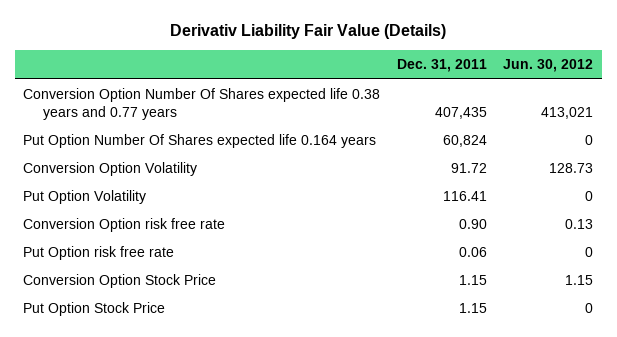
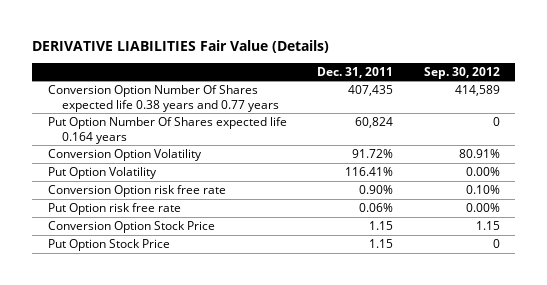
- Derivativ Liability Fair Value (Details)
+ DERIVATIVE LIABILITIES Fair Value (Details)
- | Dec. 31, 2011 | Jun. 30, 2012
+ | Dec. 31, 2011 | Sep. 30, 2012
- Conversion Option Volatility | 91.72 | 128.73
- Put Option Volatility | 116.41 | 0
- Conversion Option risk free rate | 0.90 | 0.13
- Put Option risk free rate | 0.06 | 0
+ Conversion Option Volatility | 91.72% | 80.91%
+ Put Option Volatility | 116.41% | 0.00%
+ Conversion Option risk free rate | 0.90% | 0.10%
+ Put Option risk free rate | 0.06% | 0.00%

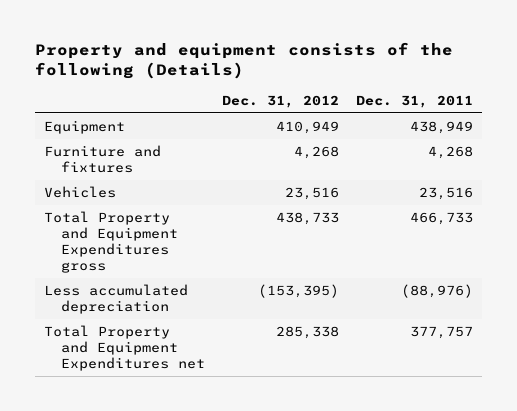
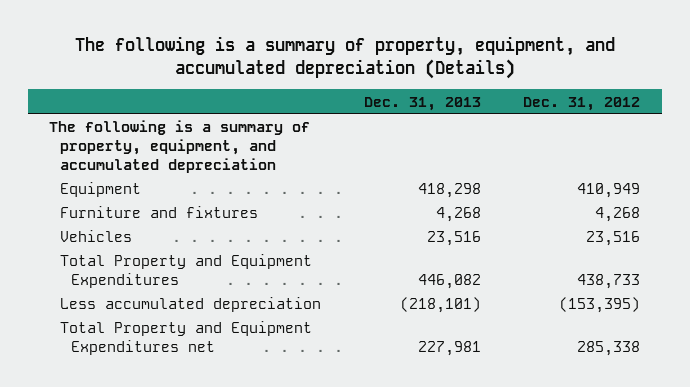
- Property and equipment consists of the following (Details)
+ The following is a summary of property, equipment, and accumulated depreciation (Details)
- | Dec. 31, 2012 | Dec. 31, 2011
+ | Dec. 31, 2013 | Dec. 31, 2012
+ The following is a summary of property, equipment, and accumulated depreciation
- Total Property and Equipment Expenditures gross | 438,733 | 466,733
+ Total Property and Equipment Expenditures | 446,082 | 438,733

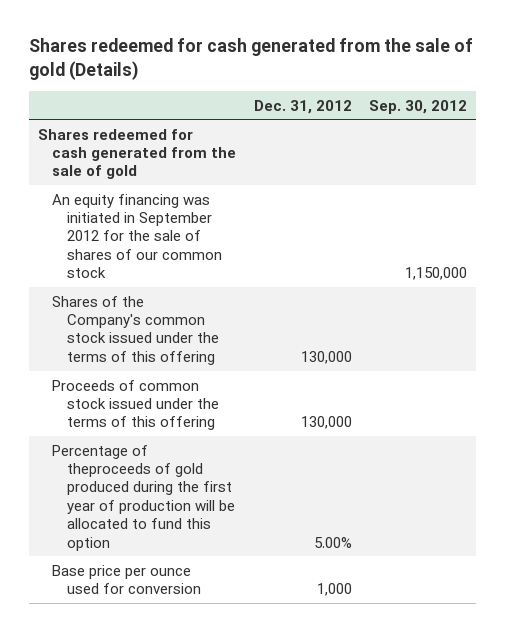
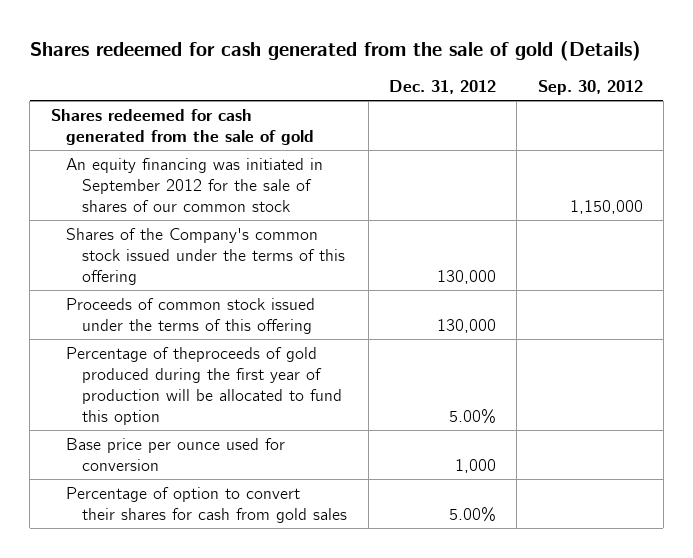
+ Percentage of option to convert their shares for cash from gold sales | 5.00% |

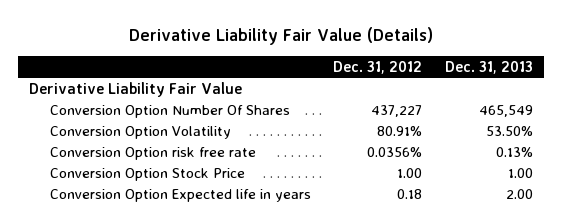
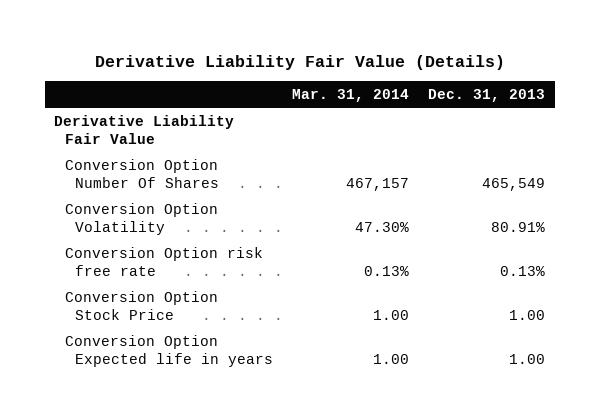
- | Dec. 31, 2012 | Dec. 31, 2013
+ | Mar. 31, 2014 | Dec. 31, 2013
- Conversion Option Volatility | 80.91% | 53.50%
+ Conversion Option Volatility | 47.30% | 80.91%
- Conversion Option Expected life in years | 0.18 | 2.00
+ Conversion Option Expected life in years | 1.00 | 1.00

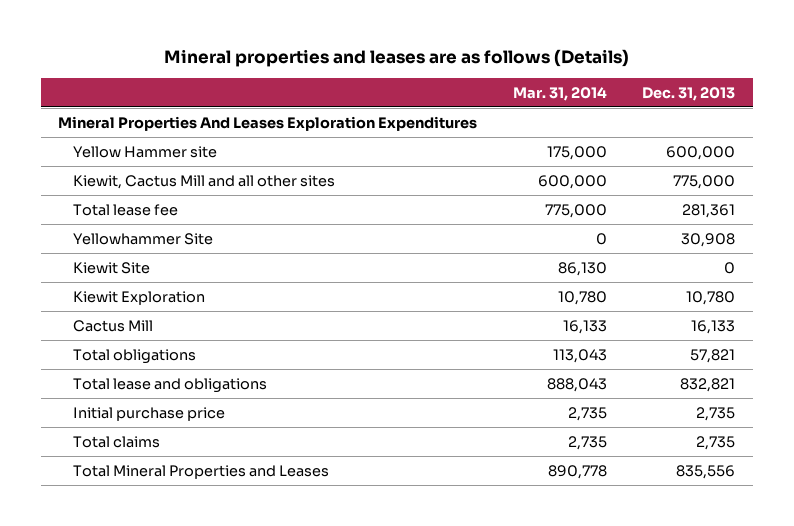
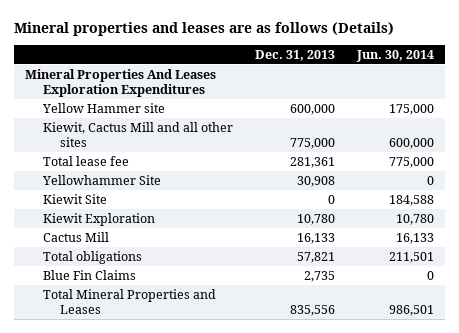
- | Mar. 31, 2014 | Dec. 31, 2013
+ | Dec. 31, 2013 | Jun. 30, 2014
- Total lease and obligations | 888,043 | 832,821
- Initial purchase price | 2,735 | 2,735
- Total claims | 2,735 | 2,735
+ Blue Fin Claims | 2,735 | 0

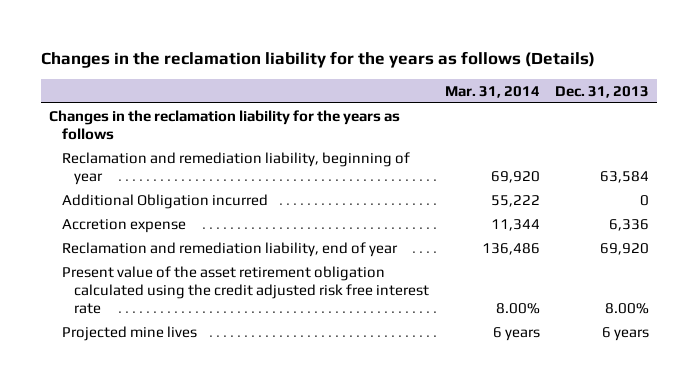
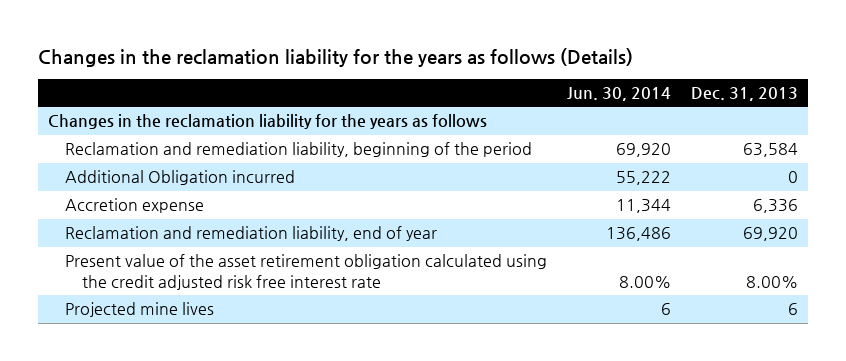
- | Mar. 31, 2014 | Dec. 31, 2013
+ | Jun. 30, 2014 | Dec. 31, 2013
- Reclamation and remediation liability, beginning of year | 69,920 | 63,584
+ Reclamation and remediation liability, beginning of the period | 69,920 | 63,584
- Projected mine lives | 6 years | 6 years
+ Projected mine lives | 6 | 6

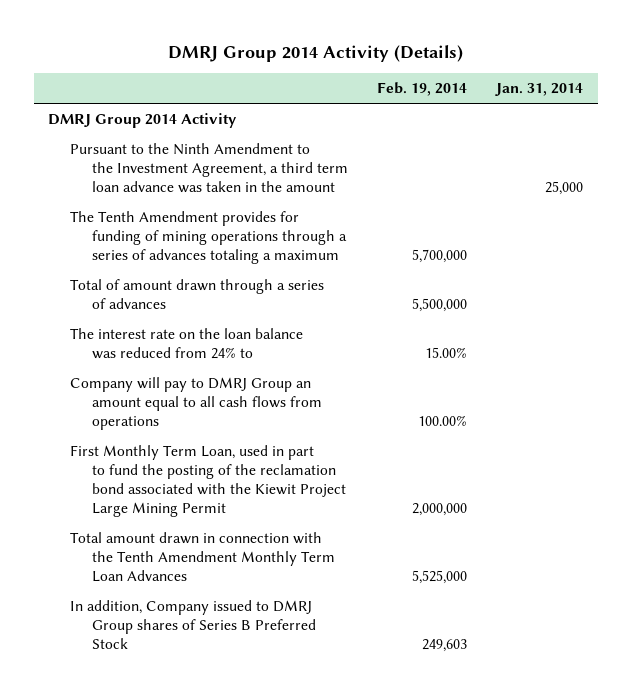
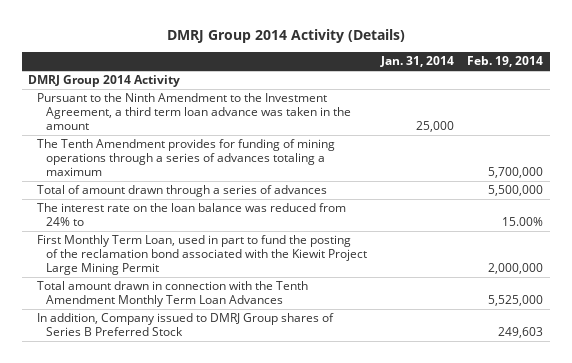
- | Feb. 19, 2014 | Jan. 31, 2014
+ | Jan. 31, 2014 | Feb. 19, 2014
- Company will pay to DMRJ Group an amount equal to all cash flows from operations | 100.00% |

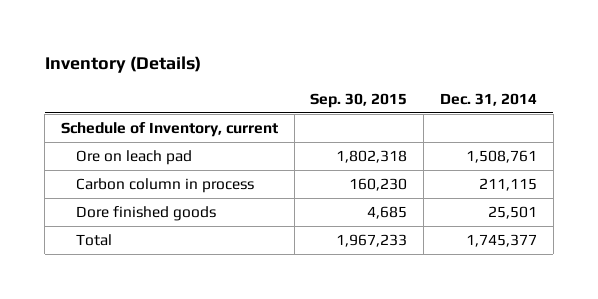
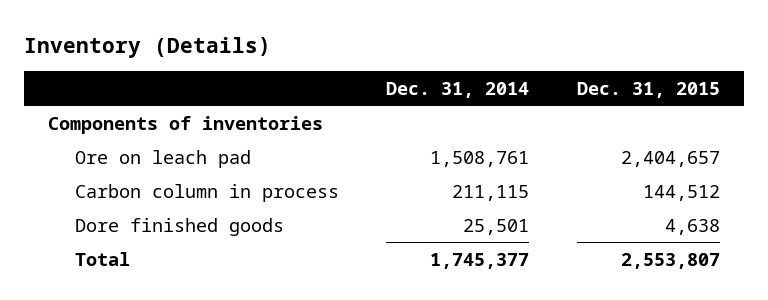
- | Sep. 30, 2015 | Dec. 31, 2014
+ | Dec. 31, 2014 | Dec. 31, 2015
- Schedule of Inventory, current
+ Components of inventories

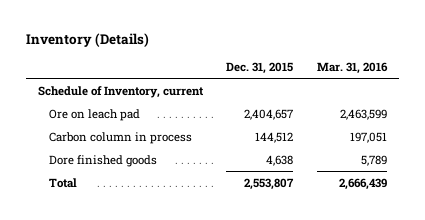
- | Dec. 31, 2014 | Dec. 31, 2015
+ | Dec. 31, 2015 | Mar. 31, 2016
- Components of inventories
+ Schedule of Inventory, current

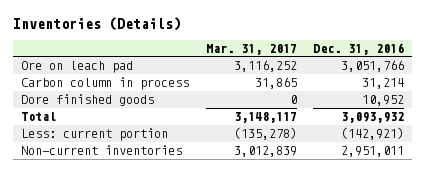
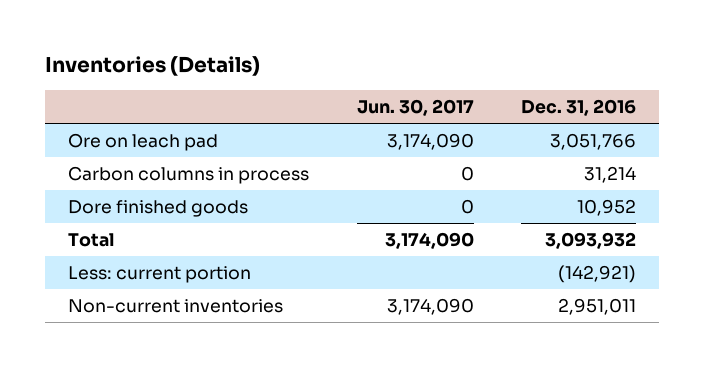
- | Mar. 31, 2017 | Dec. 31, 2016
+ | Jun. 30, 2017 | Dec. 31, 2016
- Carbon column in process | 31,865 | 31,214
+ Carbon columns in process | 0 | 31,214

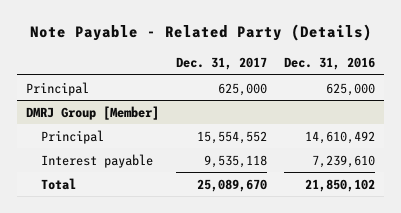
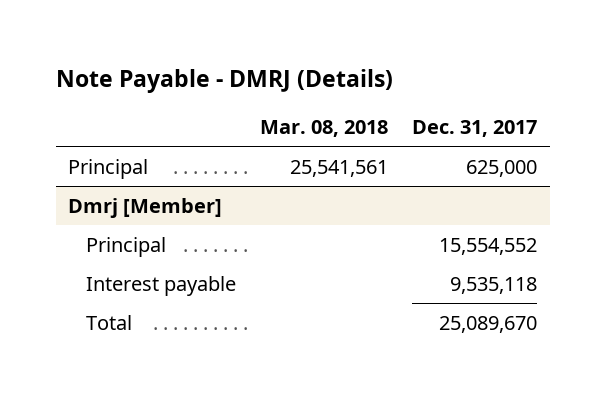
- Note Payable - Related Party (Details)
+ Note Payable - DMRJ (Details)
- | Dec. 31, 2017 | Dec. 31, 2016
+ | Mar. 08, 2018 | Dec. 31, 2017
- DMRJ Group [Member]
+ Dmrj [Member]

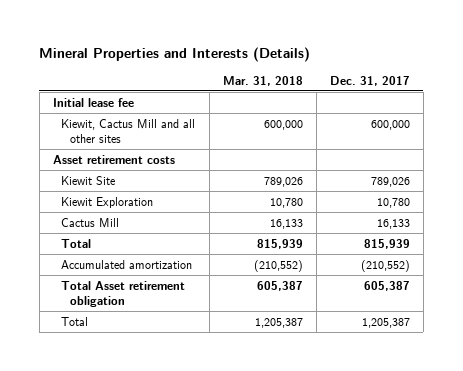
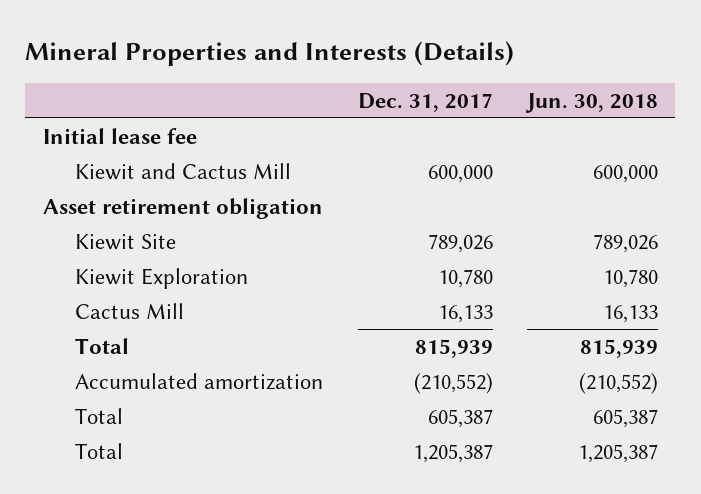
- | Mar. 31, 2018 | Dec. 31, 2017
+ | Dec. 31, 2017 | Jun. 30, 2018
- Kiewit, Cactus Mill and all other sites | 600,000 | 600,000
- Asset retirement costs
+ Kiewit and Cactus Mill | 600,000 | 600,000
+ Asset retirement obligation
- Total Asset retirement obligation | 605,387 | 605,387
+ Total | 605,387 | 605,387

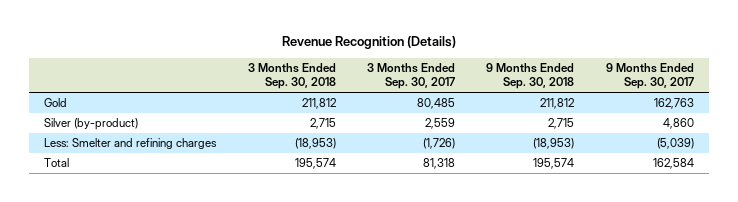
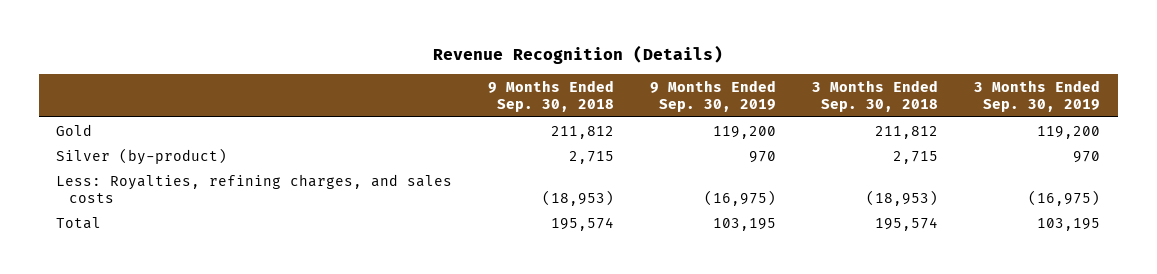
- | 3 Months Ended Sep. 30, 2018 | 3 Months Ended Sep. 30, 2017 | 9 Months Ended Sep. 30, 2018 | 9 Months Ended Sep. 30, 2017
+ | 9 Months Ended Sep. 30, 2018 | 9 Months Ended Sep. 30, 2019 | 3 Months Ended Sep. 30, 2018 | 3 Months Ended Sep. 30, 2019
- Less: Smelter and refining charges | (18,953) | (1,726) | (18,953) | (5,039)
+ Less: Royalties, refining charges, and sales costs | (18,953) | (16,975) | (18,953) | (16,975)

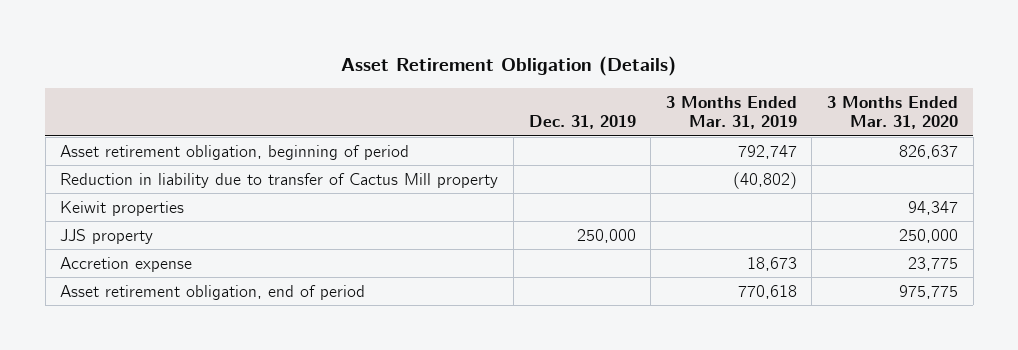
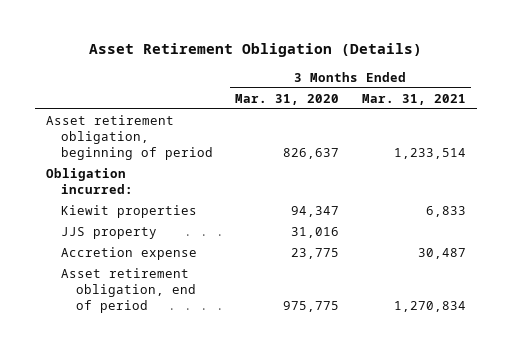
- | Dec. 31, 2019 | 3 Months Ended Mar. 31, 2019 | 3 Months Ended Mar. 31, 2020
+ | 3 Months Ended Mar. 31, 2020 | 3 Months Ended Mar. 31, 2021
- Reduction in liability due to transfer of Cactus Mill property | | (40,802) |
- Keiwit properties | | | 94,347
- JJS property | 250,000 | | 250,000
+ Obligation incurred:
+ Kiewit properties | 94,347 | 6,833
+ JJS property | 31,016 |

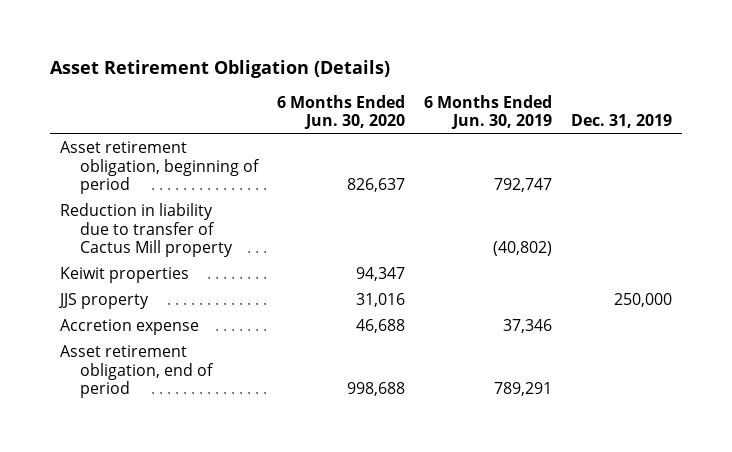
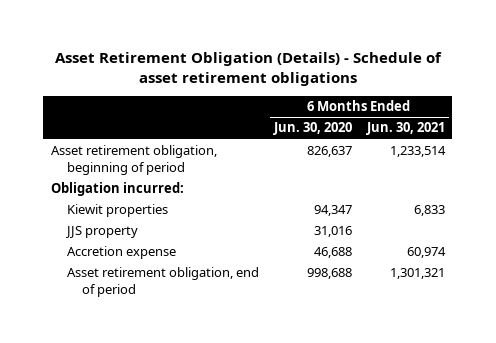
- Asset Retirement Obligation (Details)
+ Asset Retirement Obligation (Details) - Schedule of asset retirement obligations
- | 6 Months Ended Jun. 30, 2020 | 6 Months Ended Jun. 30, 2019 | Dec. 31, 2019
+ | 6 Months Ended Jun. 30, 2020 | 6 Months Ended Jun. 30, 2021
- Reduction in liability due to transfer of Cactus Mill property | | (40,802) |
- Keiwit properties | 94,347 | |
+ Obligation incurred:
+ Kiewit properties | 94,347 | 6,833

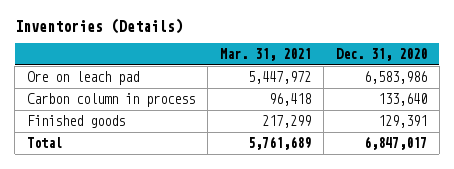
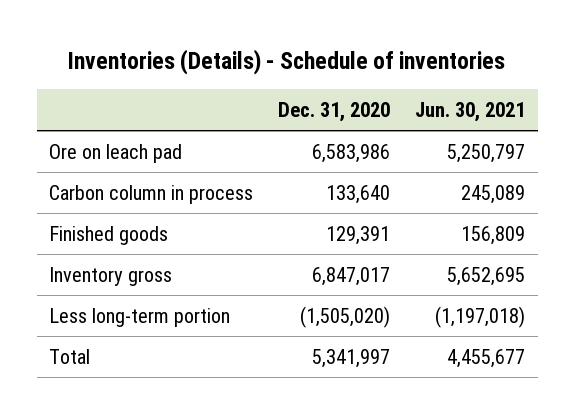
- Inventories (Details)
+ Inventories (Details) - Schedule of inventories
- | Mar. 31, 2021 | Dec. 31, 2020
+ | Dec. 31, 2020 | Jun. 30, 2021
- Total | 5,761,689 | 6,847,017
+ Inventory gross | 6,847,017 | 5,652,695
+ Less long-term portion | (1,505,020) | (1,197,018)
+ Total | 5,341,997 | 4,455,677

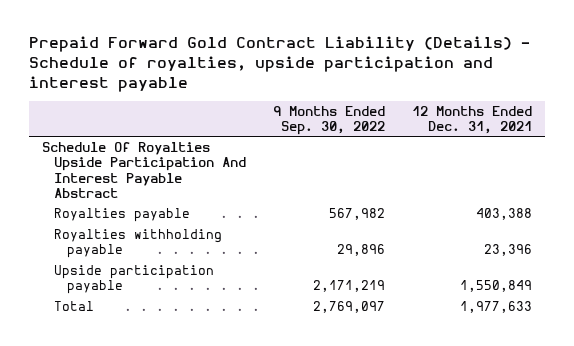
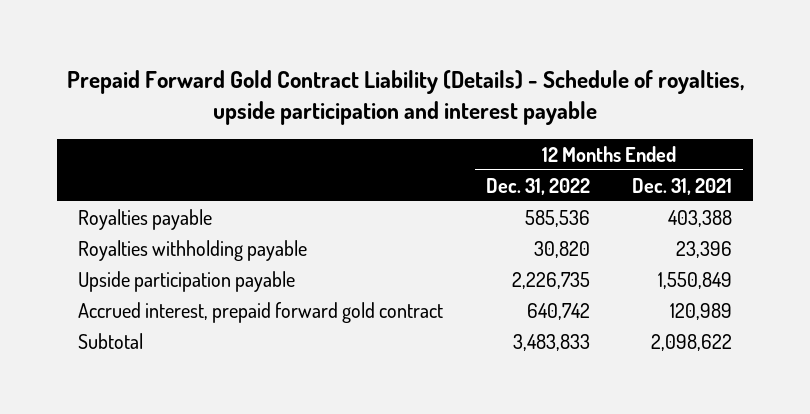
- | 9 Months Ended Sep. 30, 2022 | 12 Months Ended Dec. 31, 2021
+ | 12 Months Ended Dec. 31, 2022 | 12 Months Ended Dec. 31, 2021
- Schedule Of Royalties Upside Participation And Interest Payable Abstract
- Total | 2,769,097 | 1,977,633
+ Accrued interest, prepaid forward gold contract | 640,742 | 120,989
+ Subtotal | 3,483,833 | 2,098,622

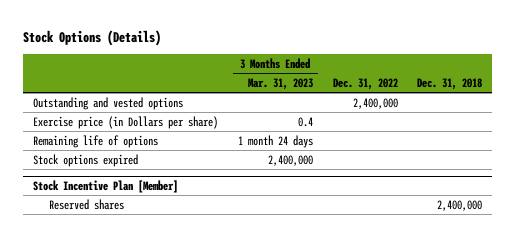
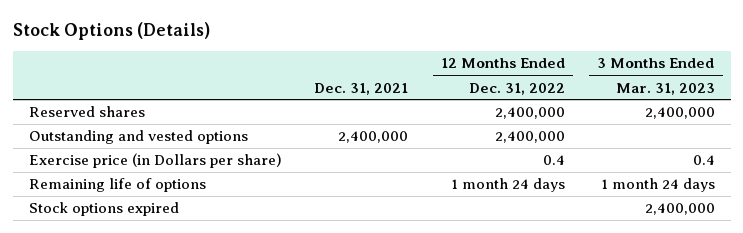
- | 3 Months Ended Mar. 31, 2023 | Dec. 31, 2022 | Dec. 31, 2018
+ | Dec. 31, 2021 | 12 Months Ended Dec. 31, 2022 | 3 Months Ended Mar. 31, 2023
+ Reserved shares | | 2,400,000 | 2,400,000
- Stock Incentive Plan [Member]
- Reserved shares | | | 2,400,000

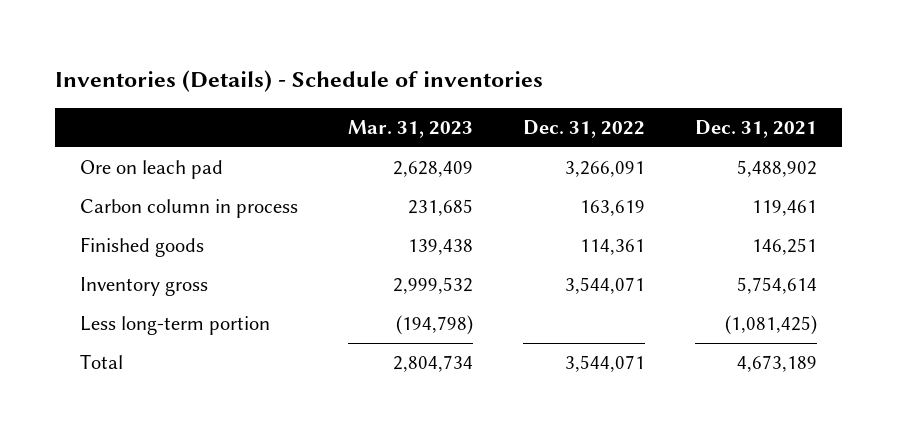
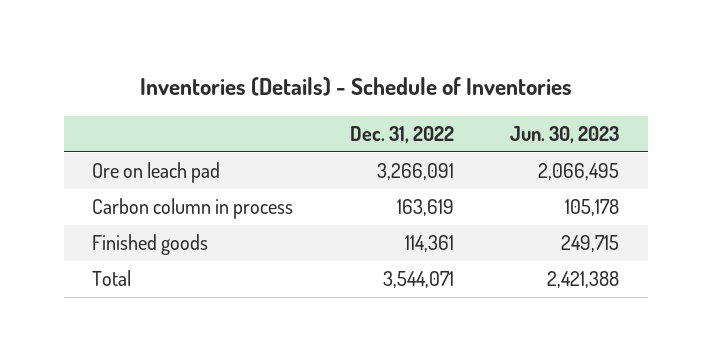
- Inventories (Details) - Schedule of inventories
+ Inventories (Details) - Schedule of Inventories
- | Mar. 31, 2023 | Dec. 31, 2022 | Dec. 31, 2021
+ | Dec. 31, 2022 | Jun. 30, 2023
- Inventory gross | 2,999,532 | 3,544,071 | 5,754,614
- Less long-term portion | (194,798) | | (1,081,425)

